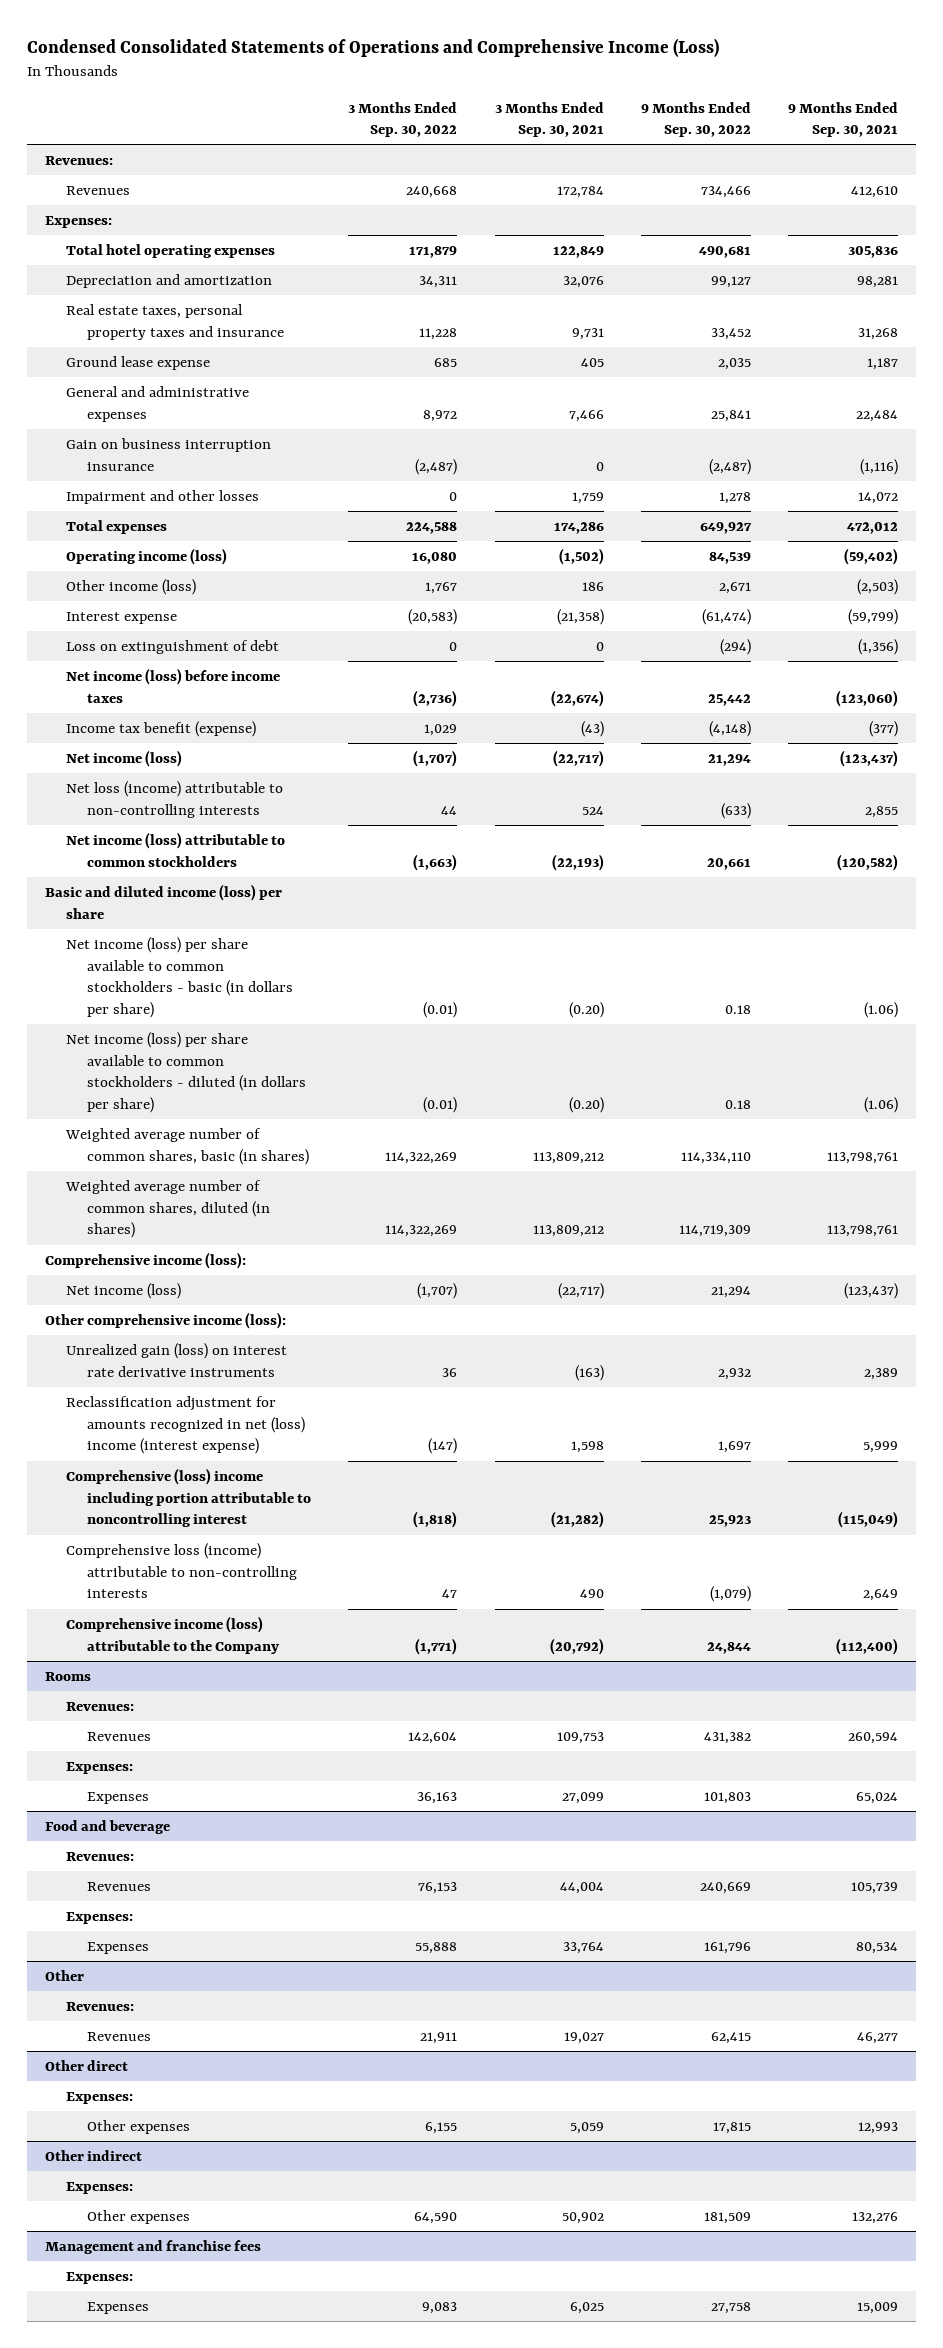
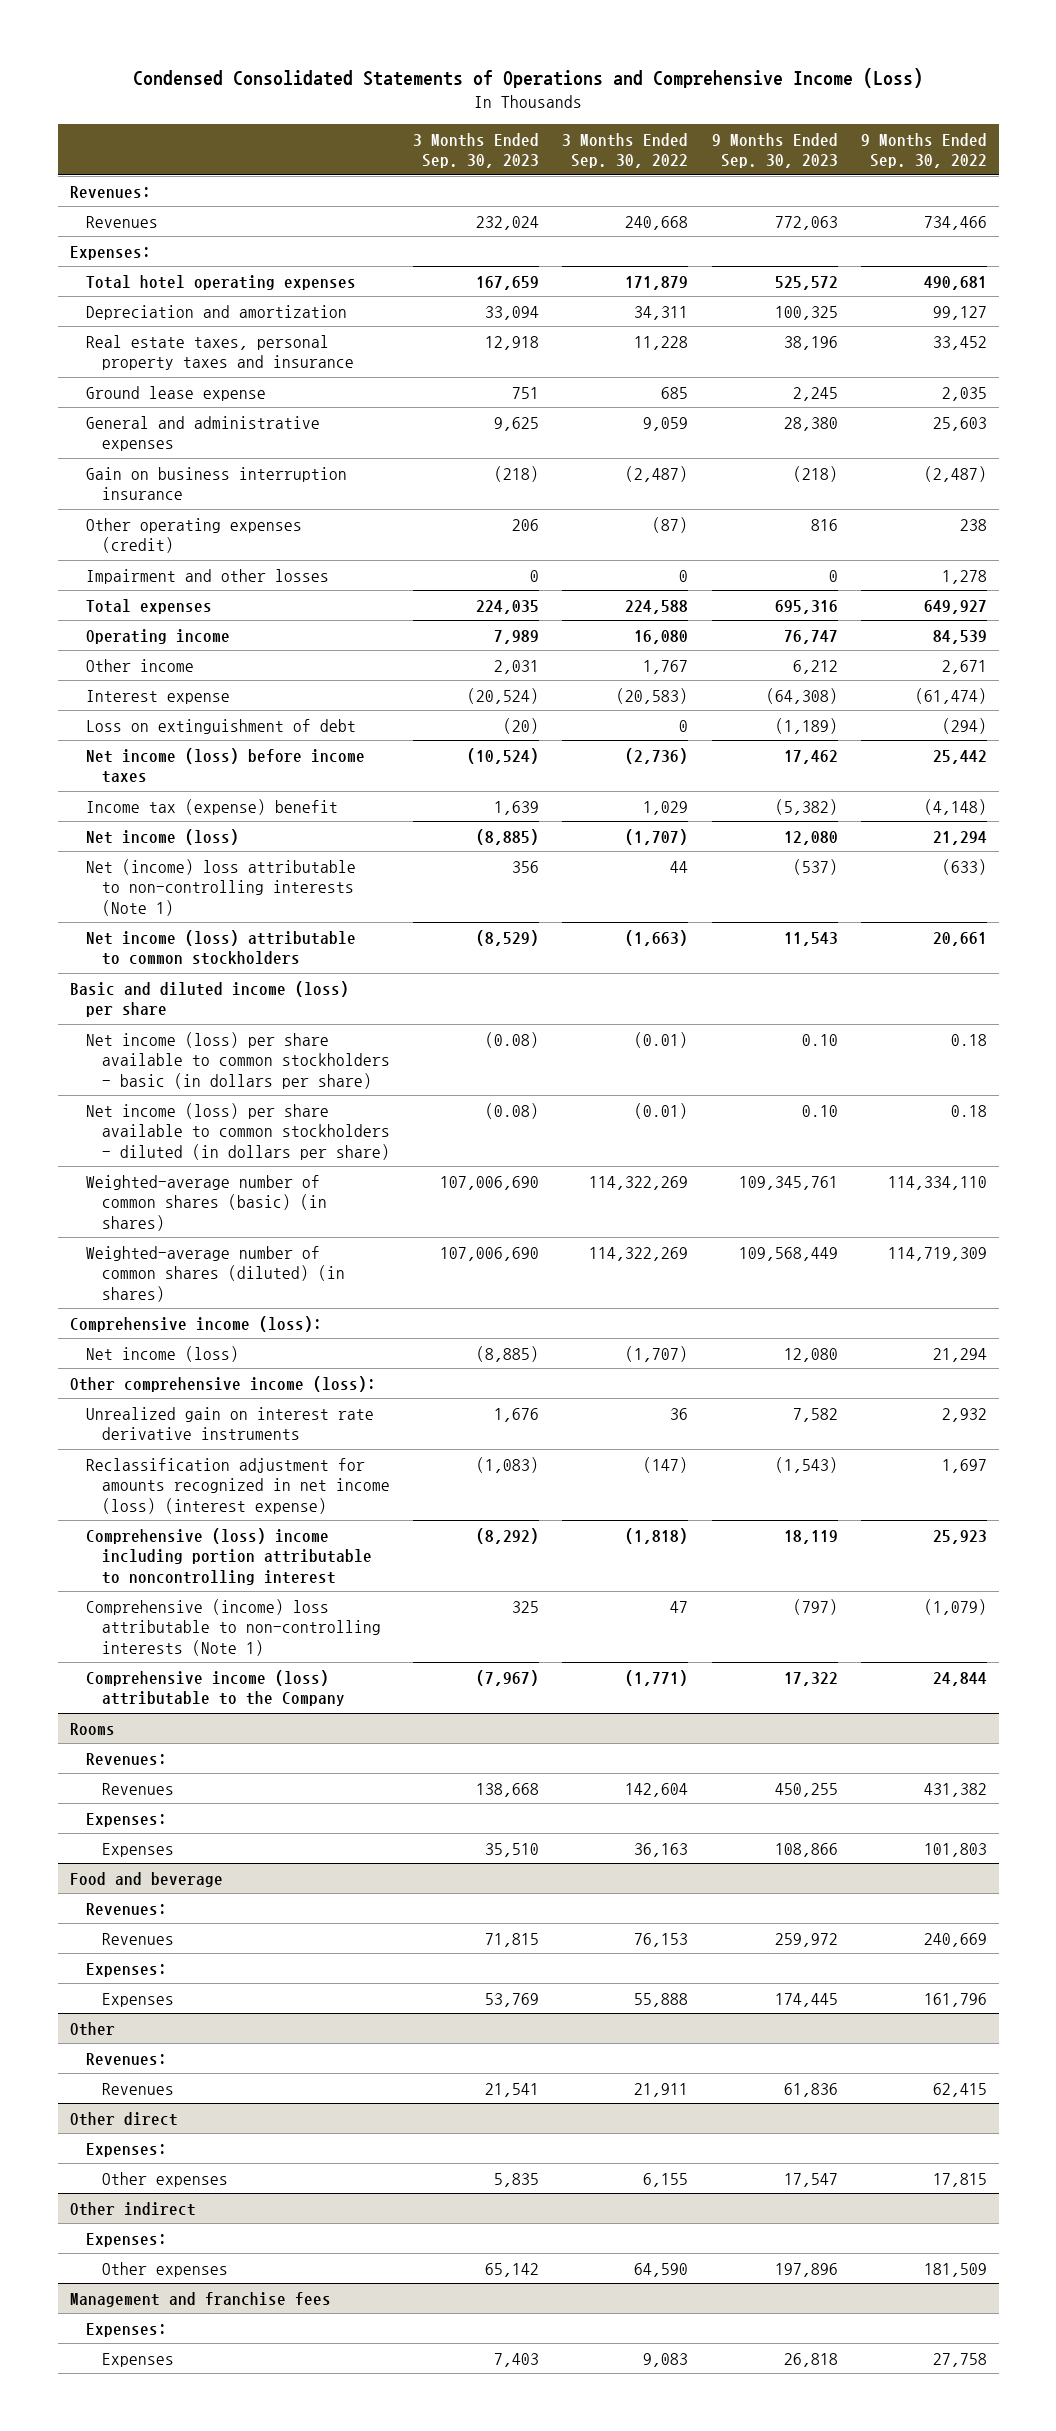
- | 3 Months Ended Sep. 30, 2022 | 3 Months Ended Sep. 30, 2021 | 9 Months Ended Sep. 30, 2022 | 9 Months Ended Sep. 30, 2021
+ | 3 Months Ended Sep. 30, 2023 | 3 Months Ended Sep. 30, 2022 | 9 Months Ended Sep. 30, 2023 | 9 Months Ended Sep. 30, 2022
- General and administrative expenses | 8,972 | 7,466 | 25,841 | 22,484
+ General and administrative expenses | 9,625 | 9,059 | 28,380 | 25,603
+ Other operating expenses (credit) | 206 | (87) | 816 | 238
- Operating income (loss) | 16,080 | (1,502) | 84,539 | (59,402)
- Other income (loss) | 1,767 | 186 | 2,671 | (2,503)
+ Operating income | 7,989 | 16,080 | 76,747 | 84,539
+ Other income | 2,031 | 1,767 | 6,212 | 2,671
- Income tax benefit (expense) | 1,029 | (43) | (4,148) | (377)
+ Income tax (expense) benefit | 1,639 | 1,029 | (5,382) | (4,148)
- Net loss (income) attributable to non-controlling interests | 44 | 524 | (633) | 2,855
+ Net (income) loss attributable to non-controlling interests (Note 1) | 356 | 44 | (537) | (633)
- Weighted average number of common shares, basic (in shares) | 114,322,269 | 113,809,212 | 114,334,110 | 113,798,761
- Weighted average number of common shares, diluted (in shares) | 114,322,269 | 113,809,212 | 114,719,309 | 113,798,761
+ Weighted-average number of common shares (basic) (in shares) | 107,006,690 | 114,322,269 | 109,345,761 | 114,334,110
+ Weighted-average number of common shares (diluted) (in shares) | 107,006,690 | 114,322,269 | 109,568,449 | 114,719,309
- Unrealized gain (loss) on interest rate derivative instruments | 36 | (163) | 2,932 | 2,389
- Reclassification adjustment for amounts recognized in net (loss) income (interest expense) | (147) | 1,598 | 1,697 | 5,999
+ Unrealized gain on interest rate derivative instruments | 1,676 | 36 | 7,582 | 2,932
+ Reclassification adjustment for amounts recognized in net income (loss) (interest expense) | (1,083) | (147) | (1,543) | 1,697
- Comprehensive loss (income) attributable to non-controlling interests | 47 | 490 | (1,079) | 2,649
+ Comprehensive (income) loss attributable to non-controlling interests (Note 1) | 325 | 47 | (797) | (1,079)

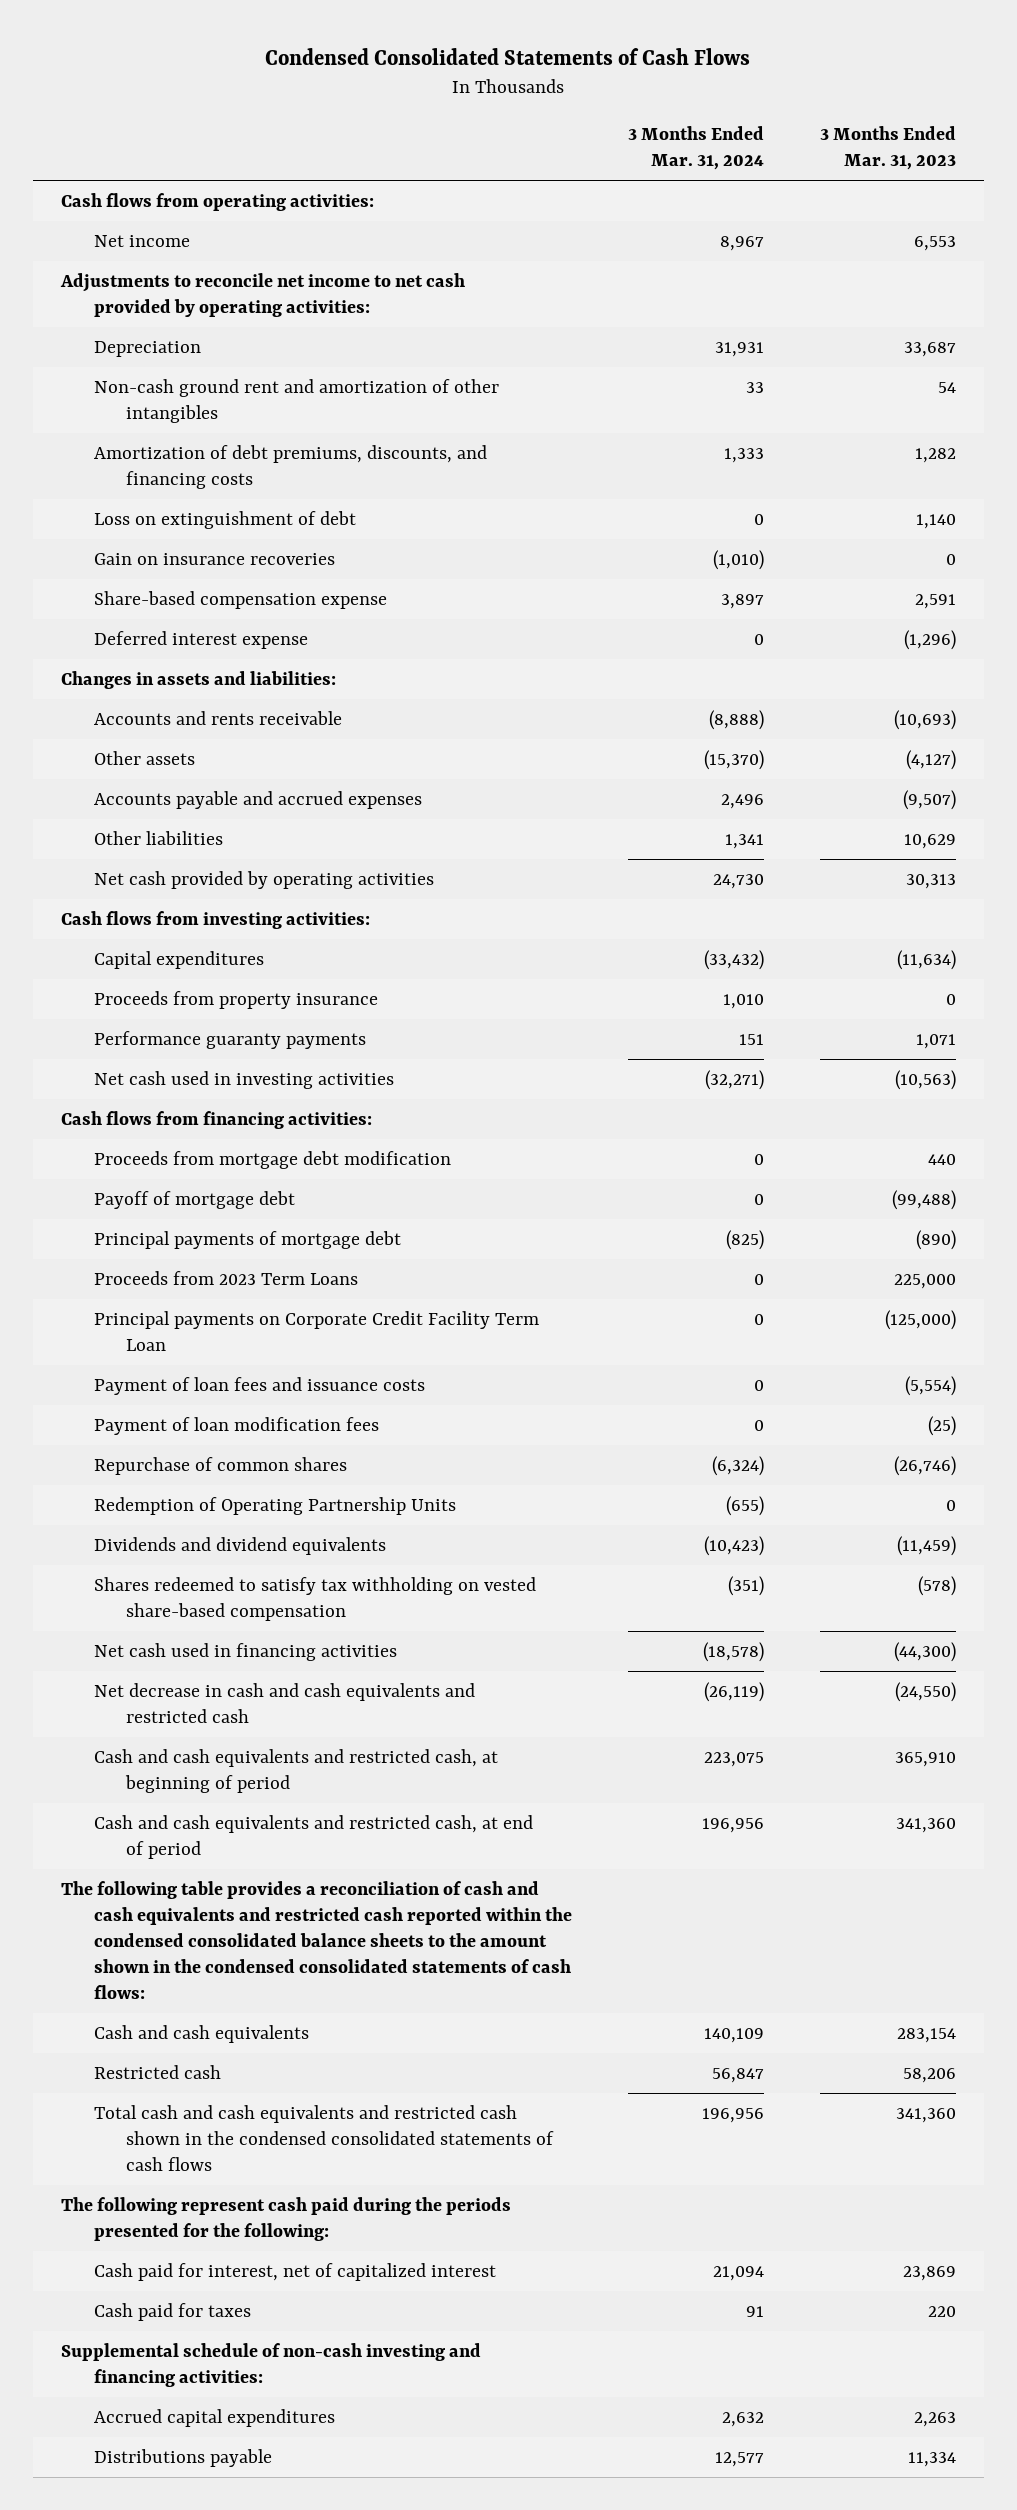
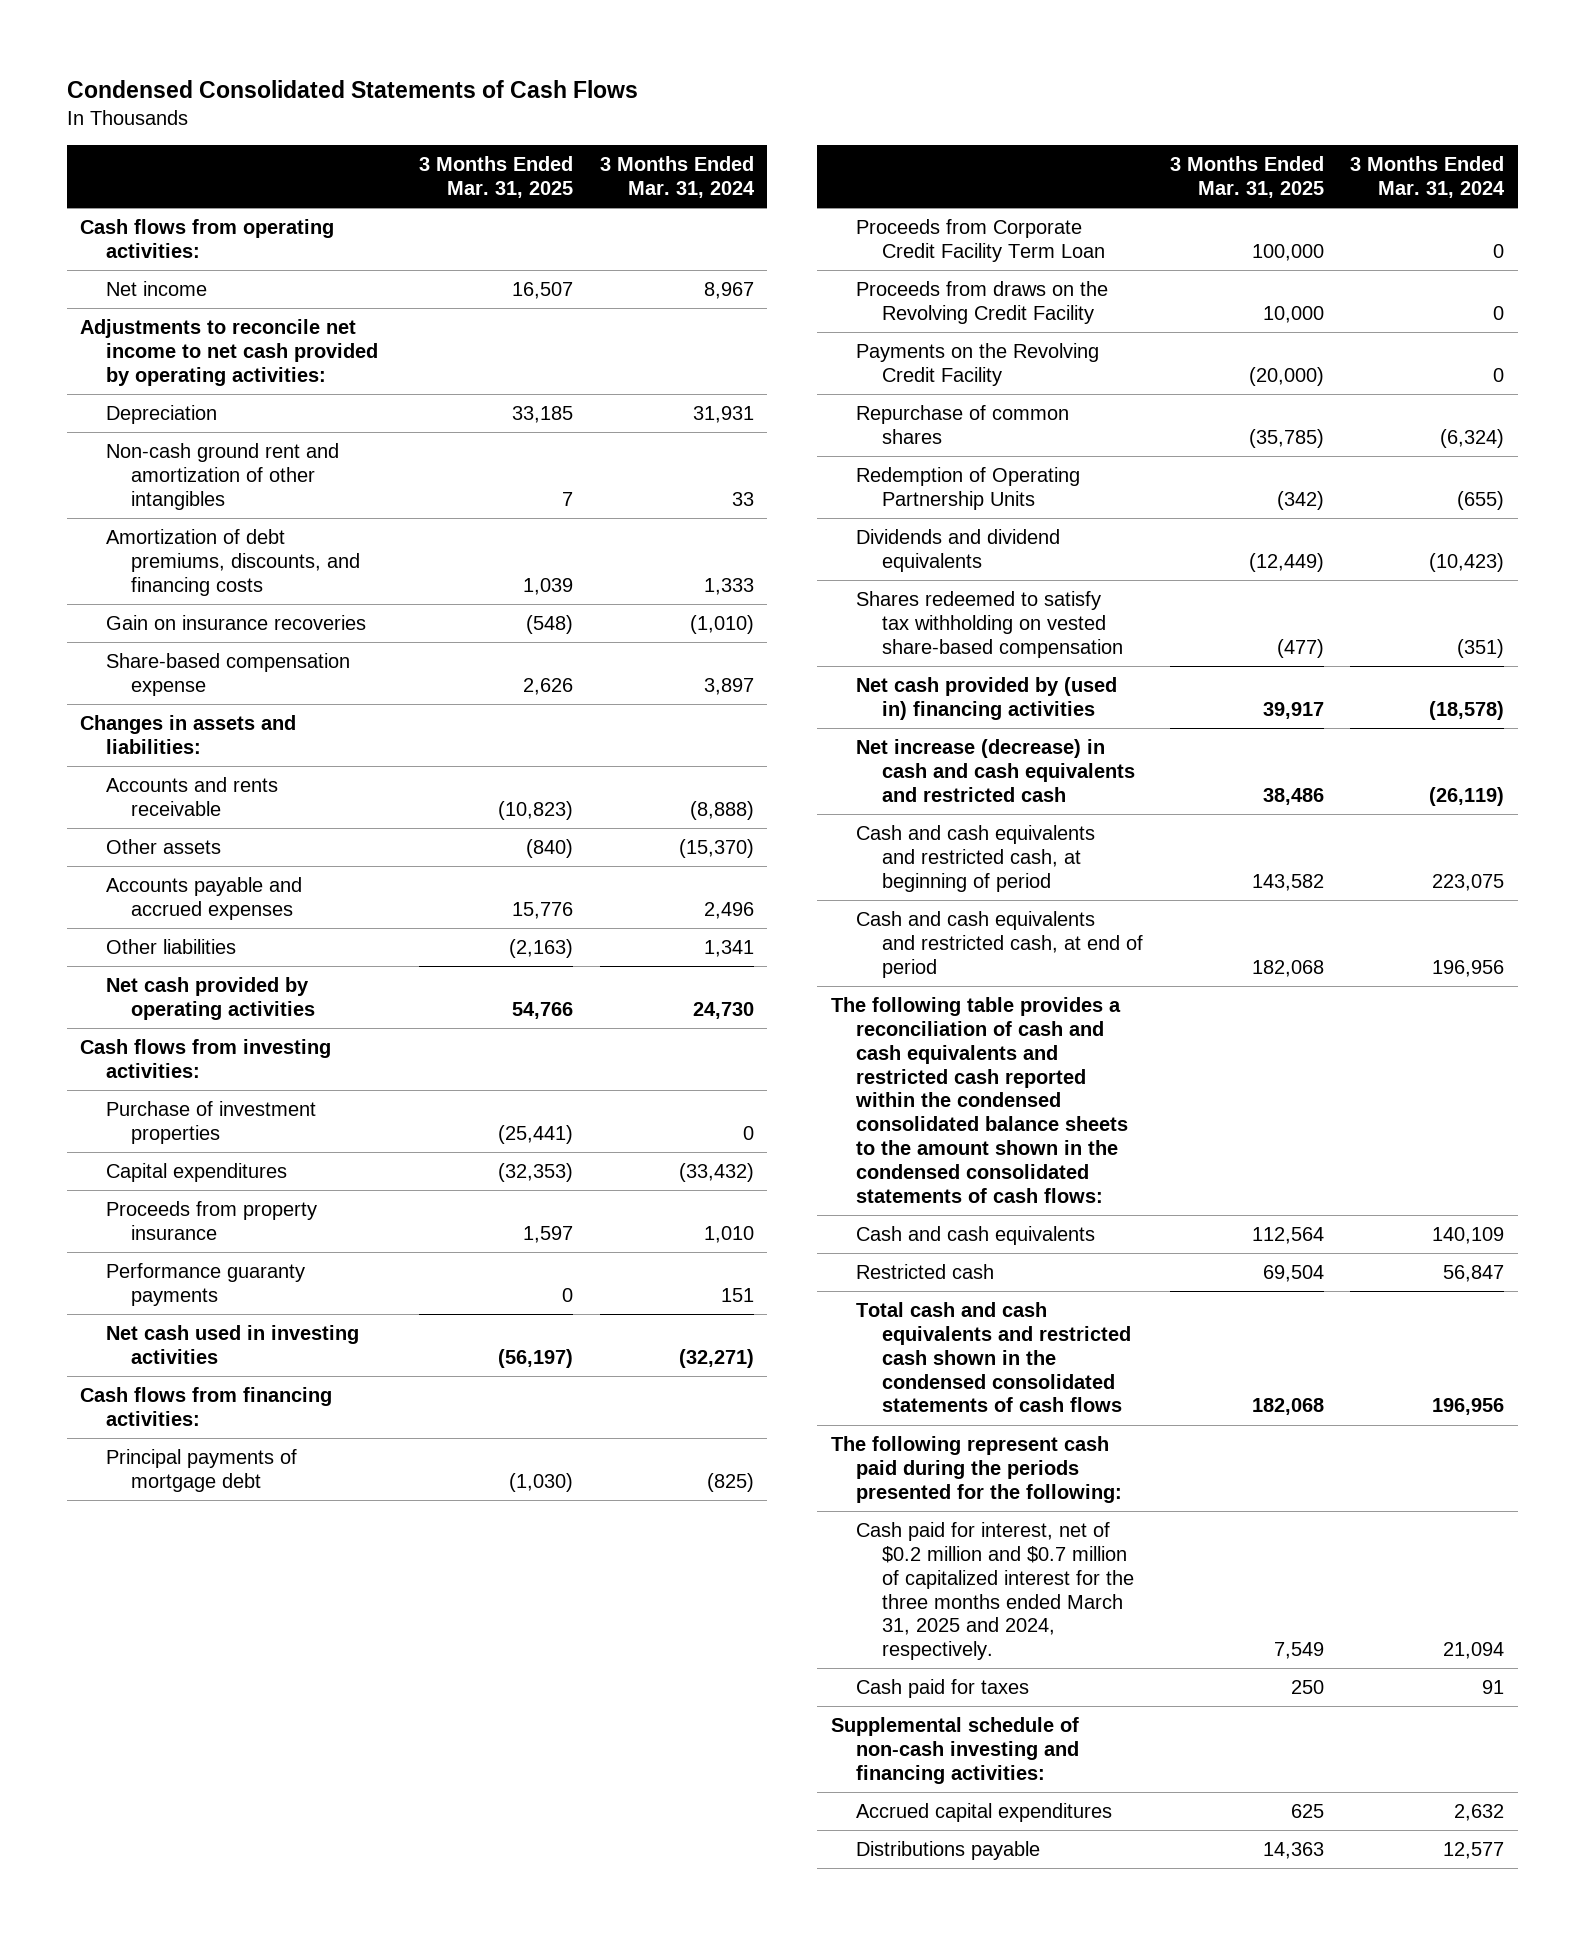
- | 3 Months Ended Mar. 31, 2024 | 3 Months Ended Mar. 31, 2023
+ | 3 Months Ended Mar. 31, 2025 | 3 Months Ended Mar. 31, 2024
- Loss on extinguishment of debt | 0 | 1,140
- Deferred interest expense | 0 | (1,296)
+ Purchase of investment properties | (25,441) | 0
- Proceeds from mortgage debt modification | 0 | 440
- Payoff of mortgage debt | 0 | (99,488)
- Proceeds from 2023 Term Loans | 0 | 225,000
- Principal payments on Corporate Credit Facility Term Loan | 0 | (125,000)
- Payment of loan fees and issuance costs | 0 | (5,554)
- Payment of loan modification fees | 0 | (25)
+ Proceeds from Corporate Credit Facility Term Loan | 100,000 | 0
+ Proceeds from draws on the Revolving Credit Facility | 10,000 | 0
+ Payments on the Revolving Credit Facility | (20,000) | 0
- Net cash used in financing activities | (18,578) | (44,300)
- Net decrease in cash and cash equivalents and restricted cash | (26,119) | (24,550)
+ Net cash provided by (used in) financing activities | 39,917 | (18,578)
+ Net increase (decrease) in cash and cash equivalents and restricted cash | 38,486 | (26,119)
- Cash paid for interest, net of capitalized interest | 21,094 | 23,869
+ Cash paid for interest, net of $0.2 million and $0.7 million of capitalized interest for the three months ended March 31, 2025 and 2024, respectively. | 7,549 | 21,094

